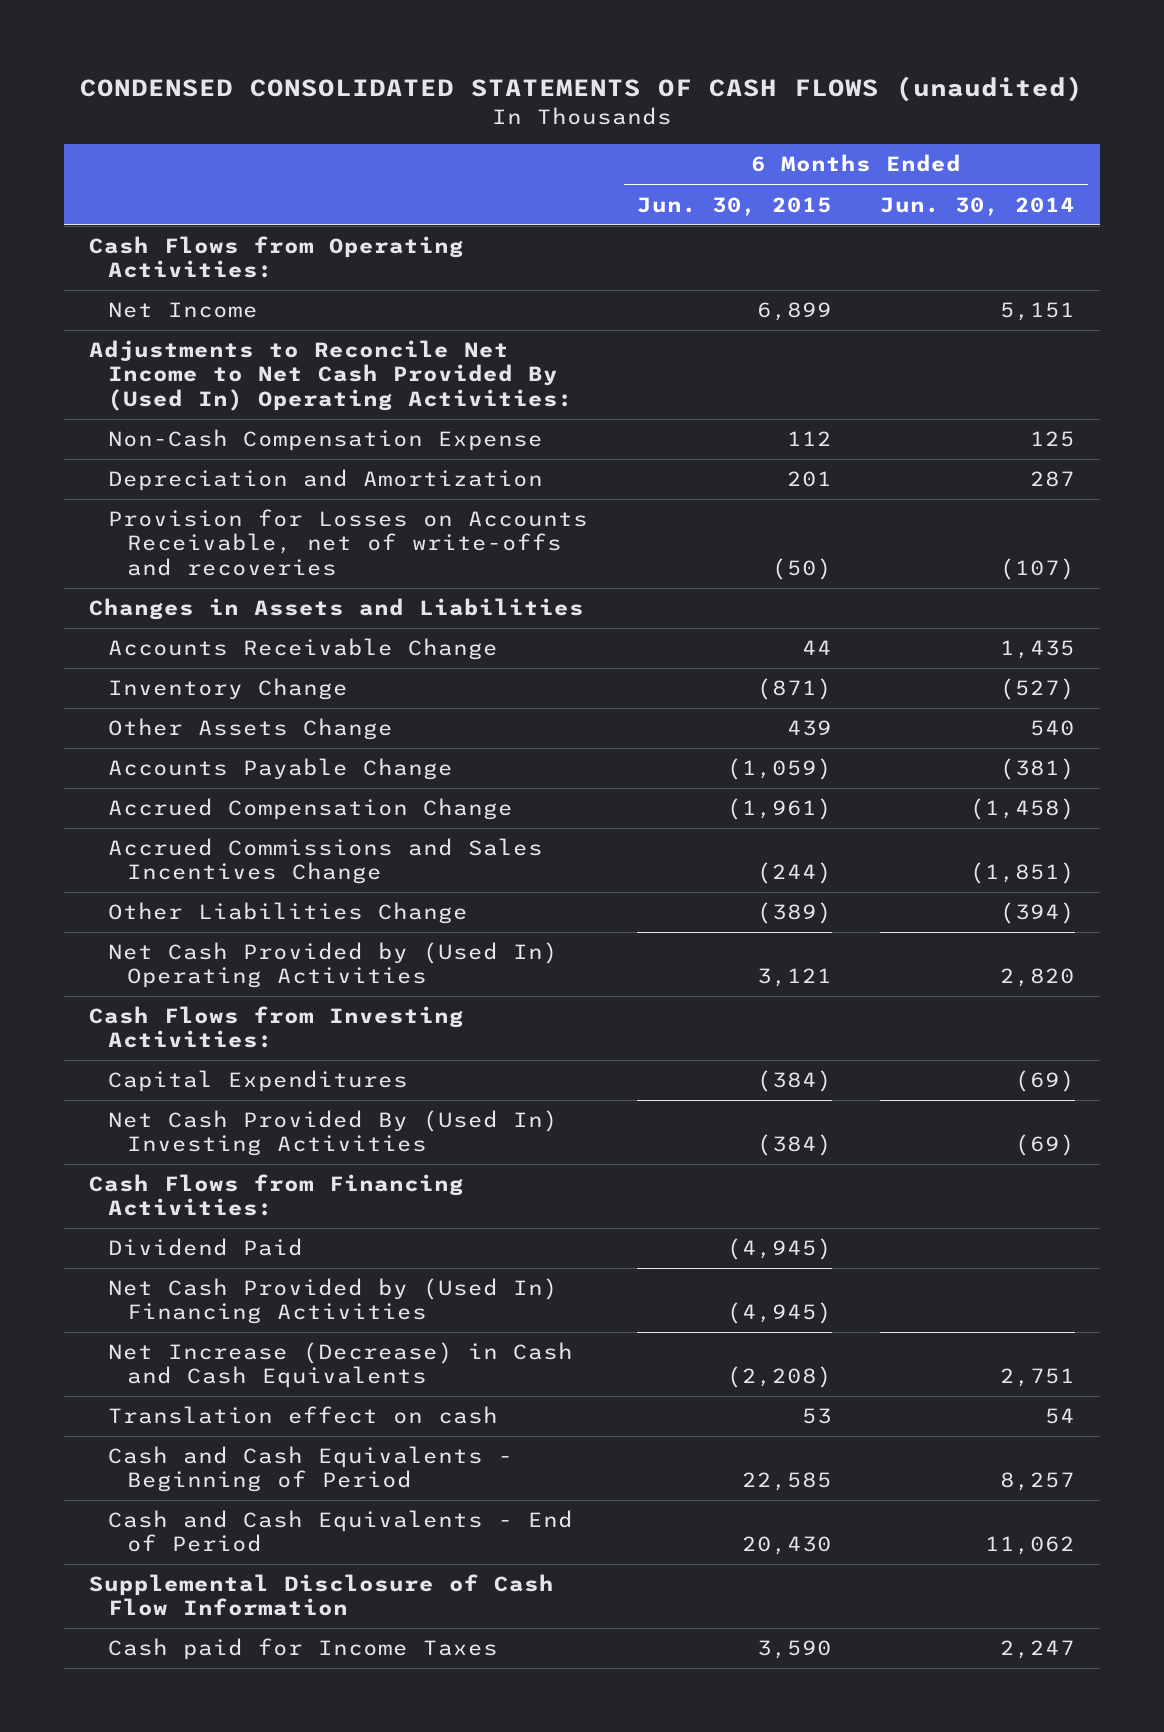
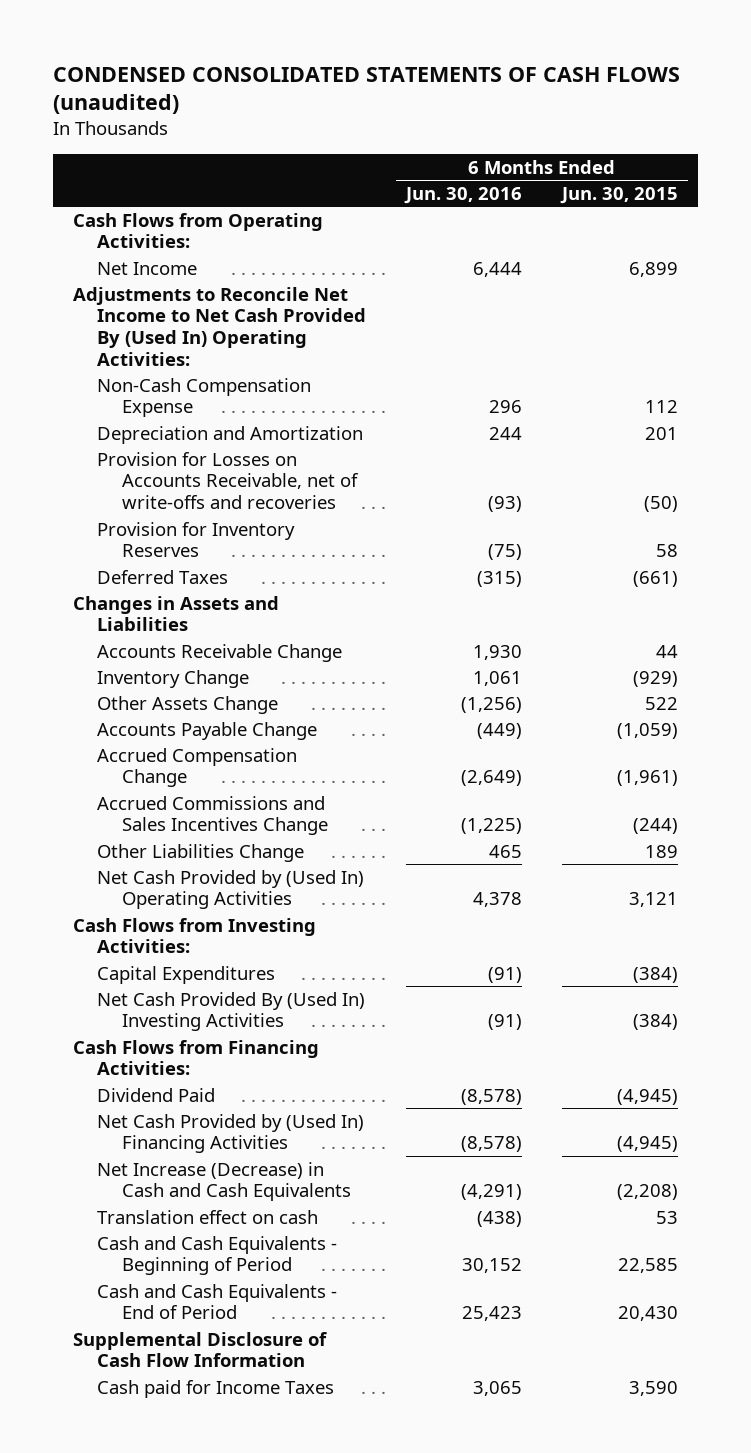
- | 6 Months Ended Jun. 30, 2015 | 6 Months Ended Jun. 30, 2014
+ | 6 Months Ended Jun. 30, 2016 | 6 Months Ended Jun. 30, 2015
+ Provision for Inventory Reserves | (75) | 58
+ Deferred Taxes | (315) | (661)
- Inventory Change | (871) | (527)
- Other Assets Change | 439 | 540
+ Inventory Change | 1,061 | (929)
+ Other Assets Change | (1,256) | 522
- Other Liabilities Change | (389) | (394)
+ Other Liabilities Change | 465 | 189

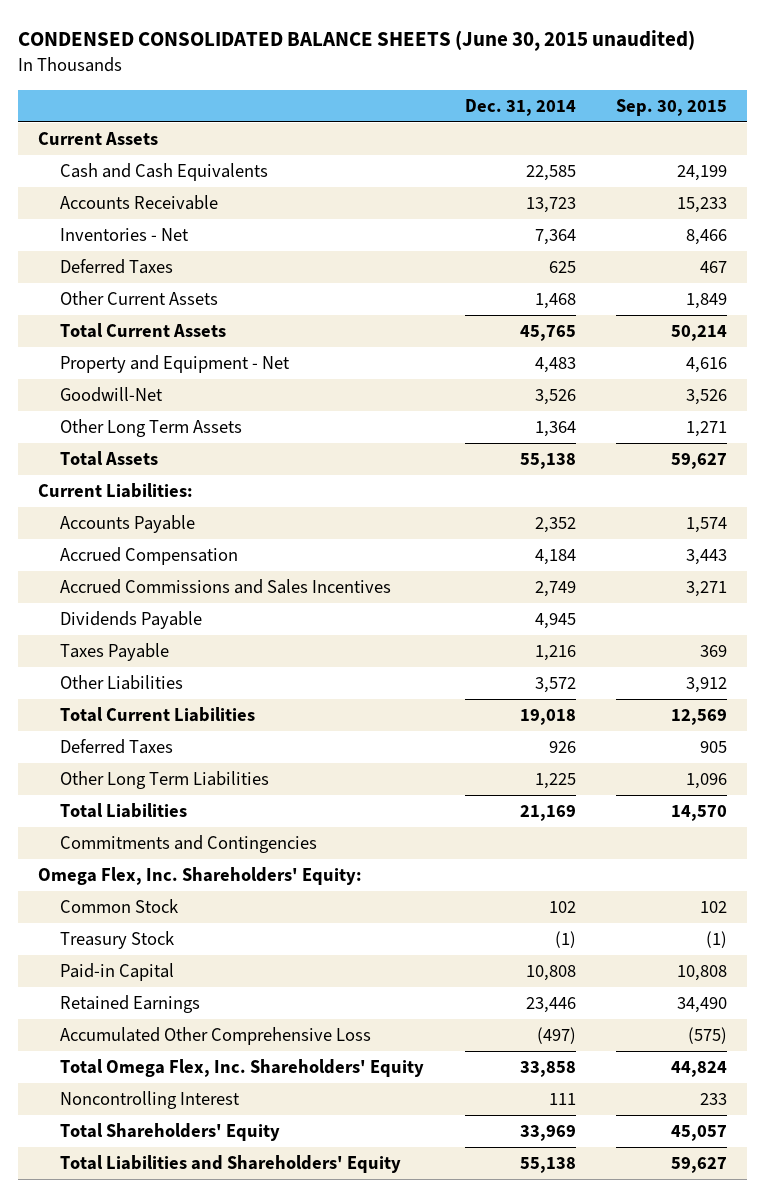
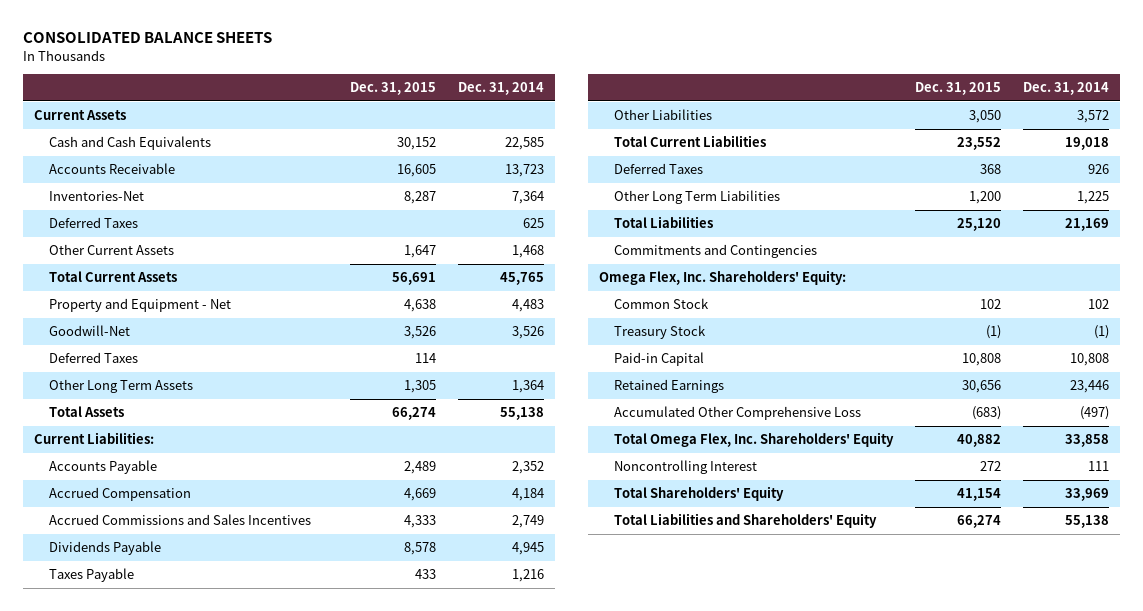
- CONDENSED CONSOLIDATED BALANCE SHEETS (June 30, 2015 unaudited)
+ CONSOLIDATED BALANCE SHEETS
- | Dec. 31, 2014 | Sep. 30, 2015
+ | Dec. 31, 2015 | Dec. 31, 2014
- Inventories - Net | 7,364 | 8,466
+ Inventories-Net | 8,287 | 7,364
+ Deferred Taxes | 114 |

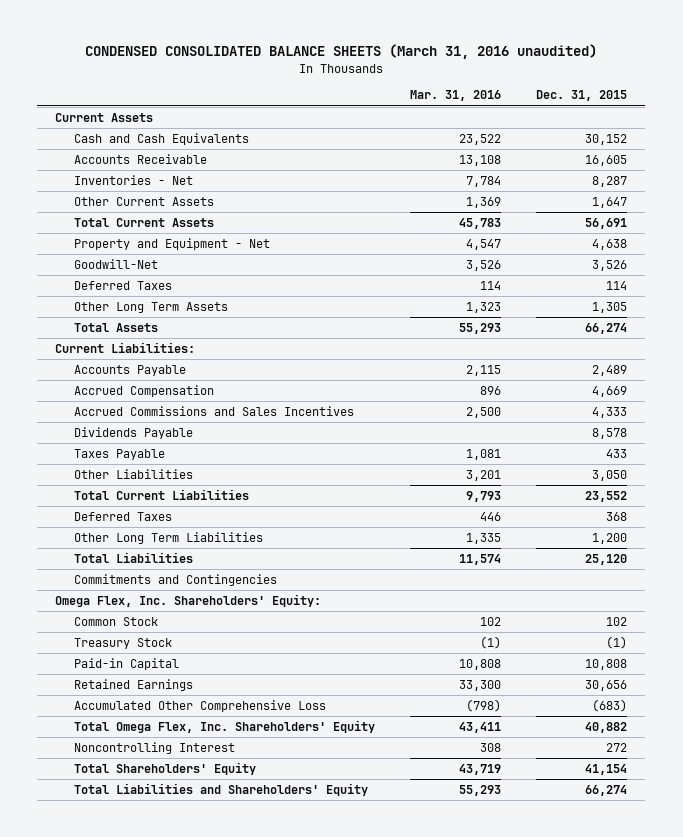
- CONSOLIDATED BALANCE SHEETS
+ CONDENSED CONSOLIDATED BALANCE SHEETS (March 31, 2016 unaudited)
- | Dec. 31, 2015 | Dec. 31, 2014
+ | Mar. 31, 2016 | Dec. 31, 2015
- Inventories-Net | 8,287 | 7,364
- Deferred Taxes | | 625
+ Inventories - Net | 7,784 | 8,287

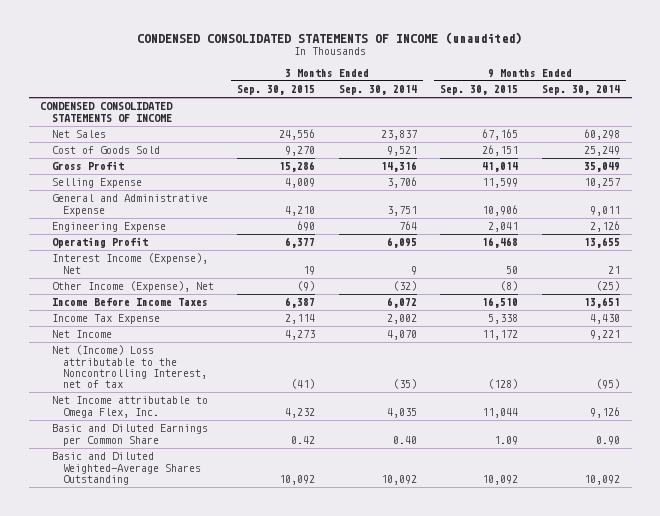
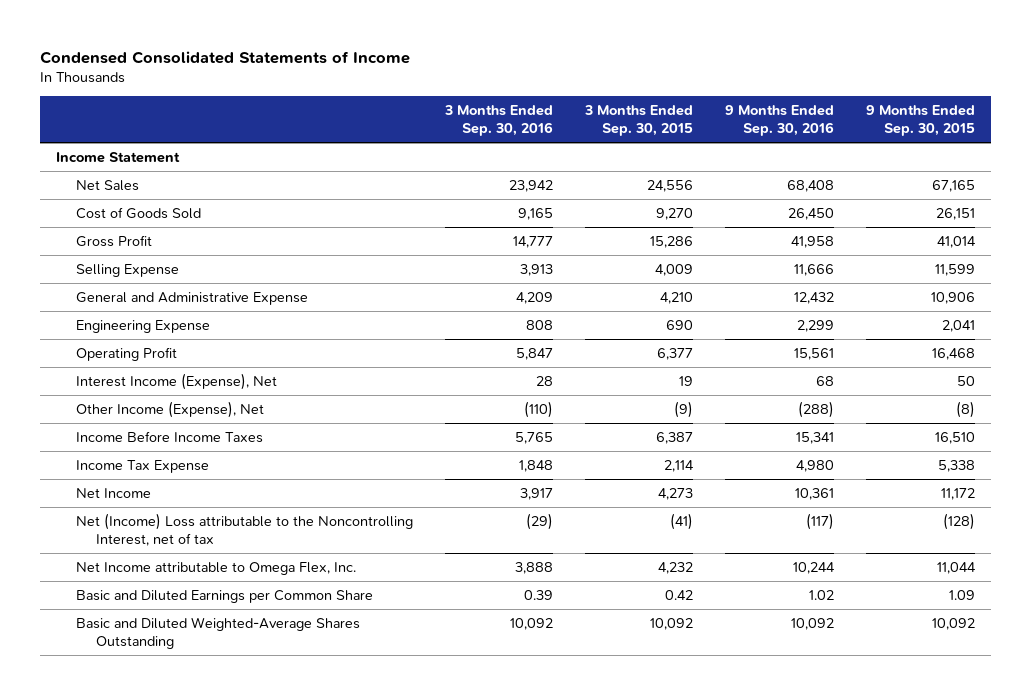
- CONDENSED CONSOLIDATED STATEMENTS OF INCOME (unaudited)
+ Condensed Consolidated Statements of Income
- | 3 Months Ended Sep. 30, 2015 | 3 Months Ended Sep. 30, 2014 | 9 Months Ended Sep. 30, 2015 | 9 Months Ended Sep. 30, 2014
+ | 3 Months Ended Sep. 30, 2016 | 3 Months Ended Sep. 30, 2015 | 9 Months Ended Sep. 30, 2016 | 9 Months Ended Sep. 30, 2015
- CONDENSED CONSOLIDATED STATEMENTS OF INCOME
+ Income Statement

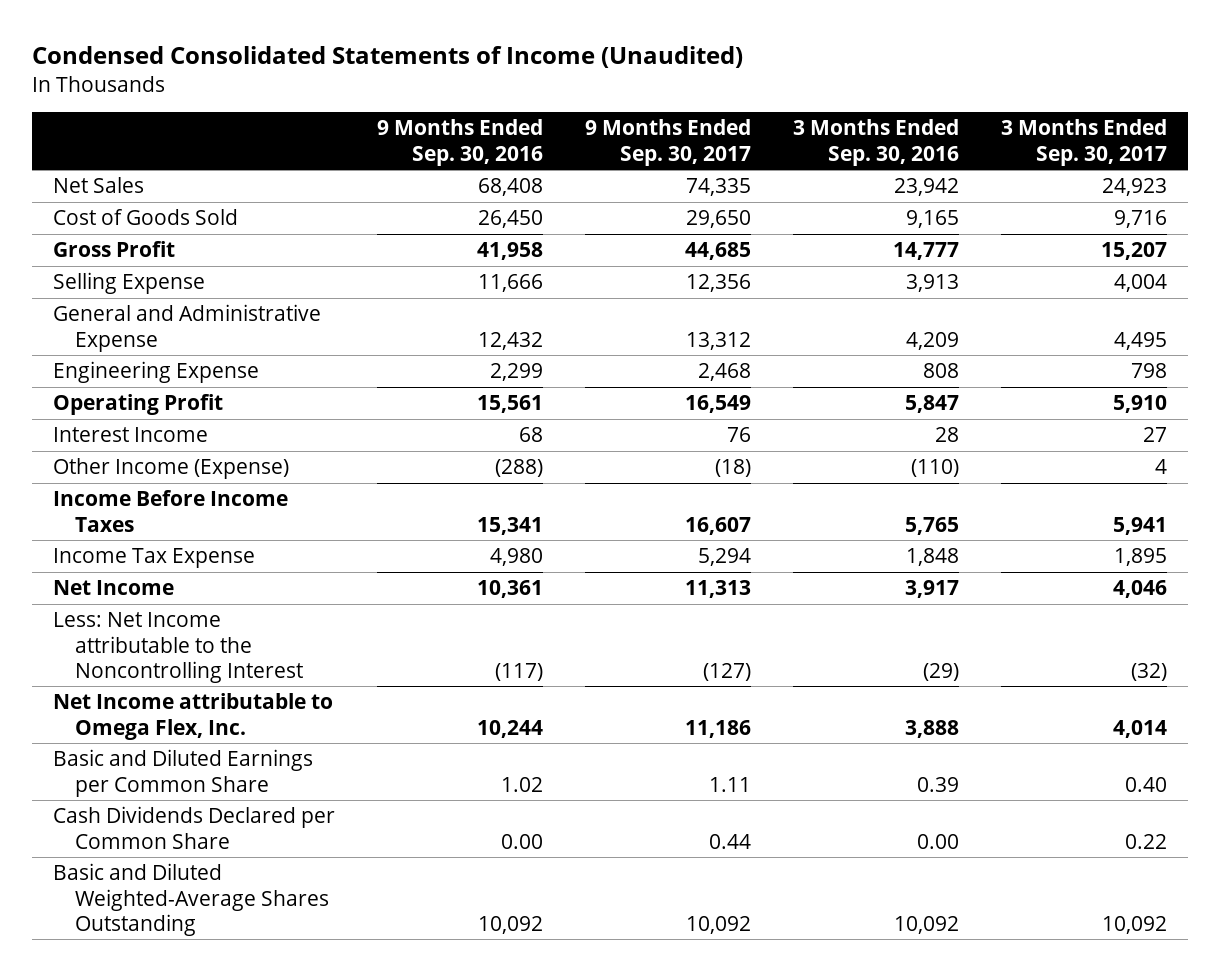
- Condensed Consolidated Statements of Income
+ Condensed Consolidated Statements of Income (Unaudited)
- | 3 Months Ended Sep. 30, 2016 | 3 Months Ended Sep. 30, 2015 | 9 Months Ended Sep. 30, 2016 | 9 Months Ended Sep. 30, 2015
+ | 9 Months Ended Sep. 30, 2016 | 9 Months Ended Sep. 30, 2017 | 3 Months Ended Sep. 30, 2016 | 3 Months Ended Sep. 30, 2017
- Income Statement
- Interest Income (Expense), Net | 28 | 19 | 68 | 50
- Other Income (Expense), Net | (110) | (9) | (288) | (8)
+ Interest Income | 68 | 76 | 28 | 27
+ Other Income (Expense) | (288) | (18) | (110) | 4
- Net (Income) Loss attributable to the Noncontrolling Interest, net of tax | (29) | (41) | (117) | (128)
+ Less: Net Income attributable to the Noncontrolling Interest | (117) | (127) | (29) | (32)
+ Cash Dividends Declared per Common Share | 0.00 | 0.44 | 0.00 | 0.22

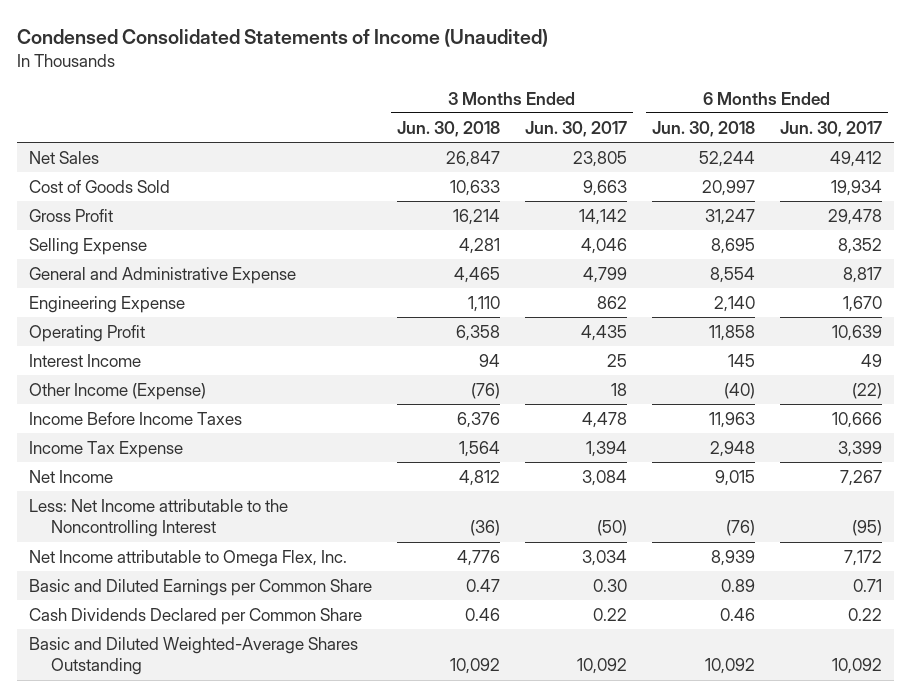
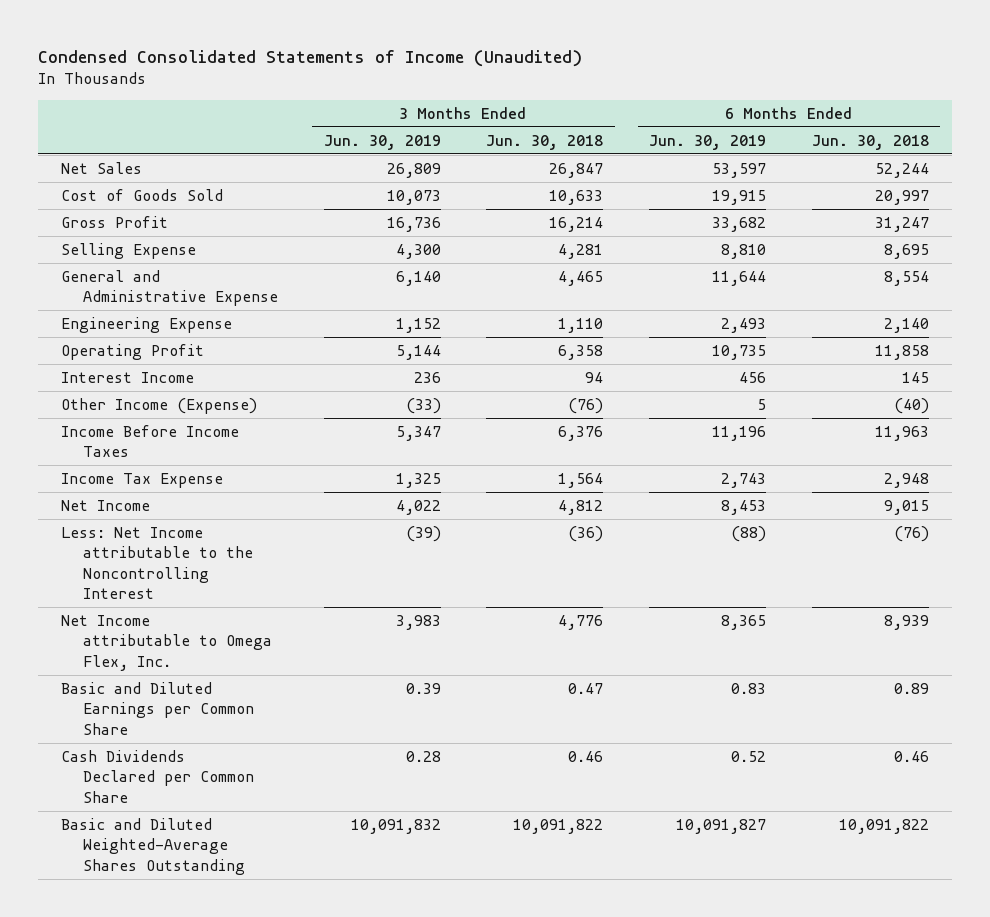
- | 3 Months Ended Jun. 30, 2018 | 3 Months Ended Jun. 30, 2017 | 6 Months Ended Jun. 30, 2018 | 6 Months Ended Jun. 30, 2017
+ | 3 Months Ended Jun. 30, 2019 | 3 Months Ended Jun. 30, 2018 | 6 Months Ended Jun. 30, 2019 | 6 Months Ended Jun. 30, 2018
- Basic and Diluted Weighted-Average Shares Outstanding | 10,092 | 10,092 | 10,092 | 10,092
+ Basic and Diluted Weighted-Average Shares Outstanding | 10,091,832 | 10,091,822 | 10,091,827 | 10,091,822

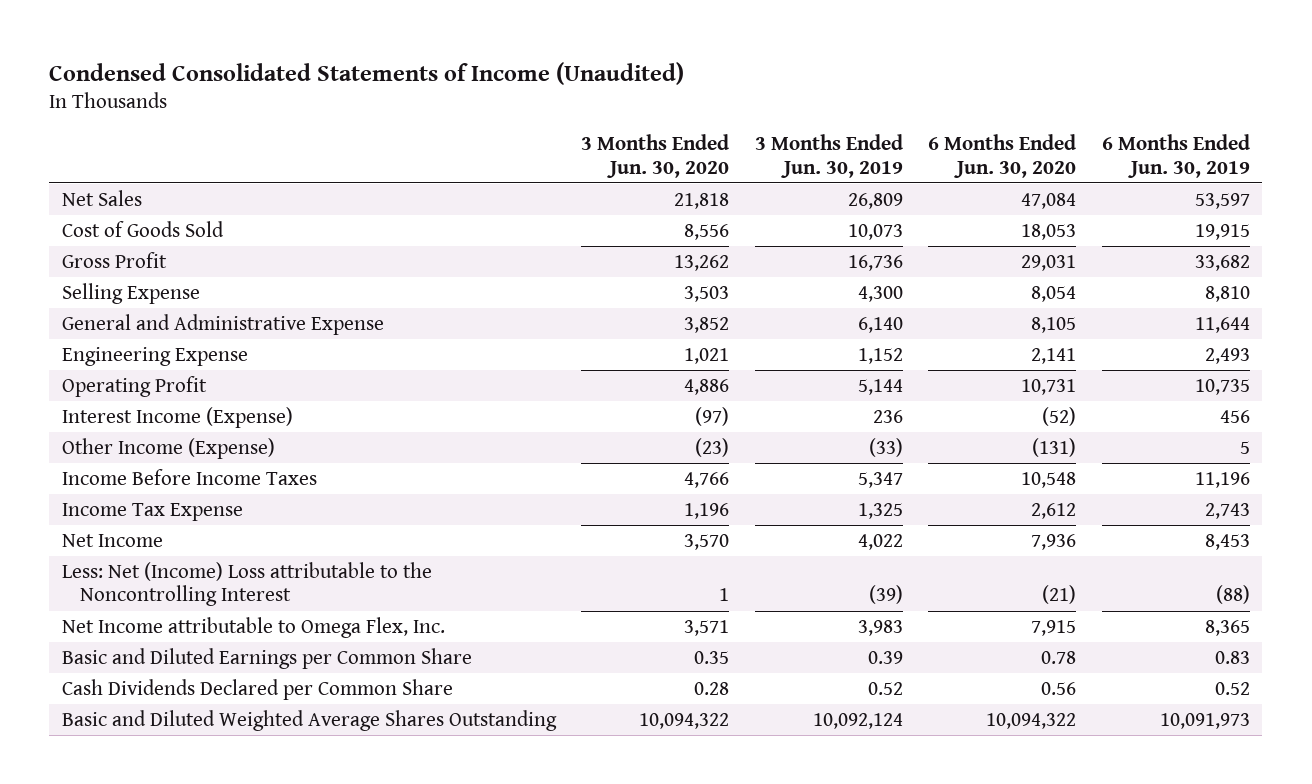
- | 3 Months Ended Jun. 30, 2019 | 3 Months Ended Jun. 30, 2018 | 6 Months Ended Jun. 30, 2019 | 6 Months Ended Jun. 30, 2018
+ | 3 Months Ended Jun. 30, 2020 | 3 Months Ended Jun. 30, 2019 | 6 Months Ended Jun. 30, 2020 | 6 Months Ended Jun. 30, 2019
- Interest Income | 236 | 94 | 456 | 145
+ Interest Income (Expense) | (97) | 236 | (52) | 456
- Less: Net Income attributable to the Noncontrolling Interest | (39) | (36) | (88) | (76)
+ Less: Net (Income) Loss attributable to the Noncontrolling Interest | 1 | (39) | (21) | (88)
- Cash Dividends Declared per Common Share | 0.28 | 0.46 | 0.52 | 0.46
- Basic and Diluted Weighted-Average Shares Outstanding | 10,091,832 | 10,091,822 | 10,091,827 | 10,091,822
+ Cash Dividends Declared per Common Share | 0.28 | 0.52 | 0.56 | 0.52
+ Basic and Diluted Weighted Average Shares Outstanding | 10,094,322 | 10,092,124 | 10,094,322 | 10,091,973

